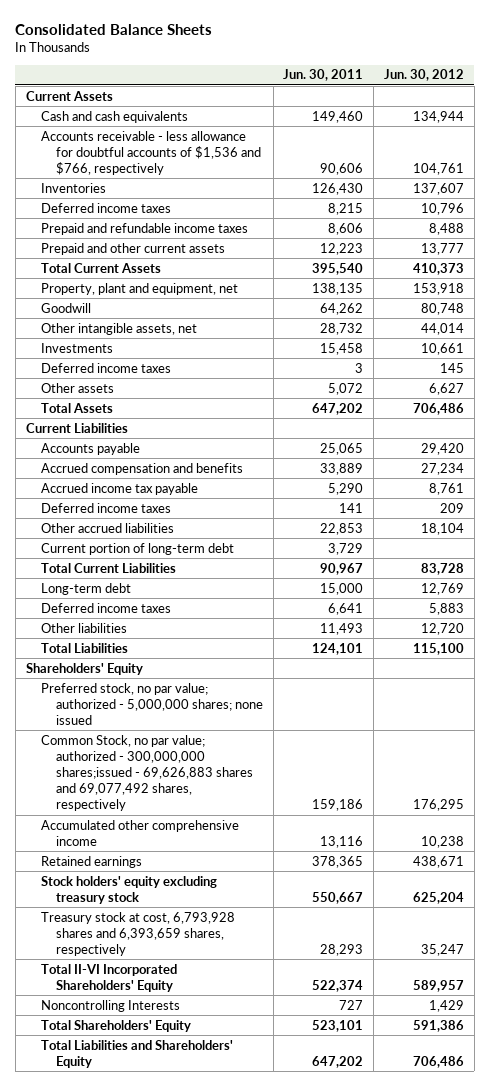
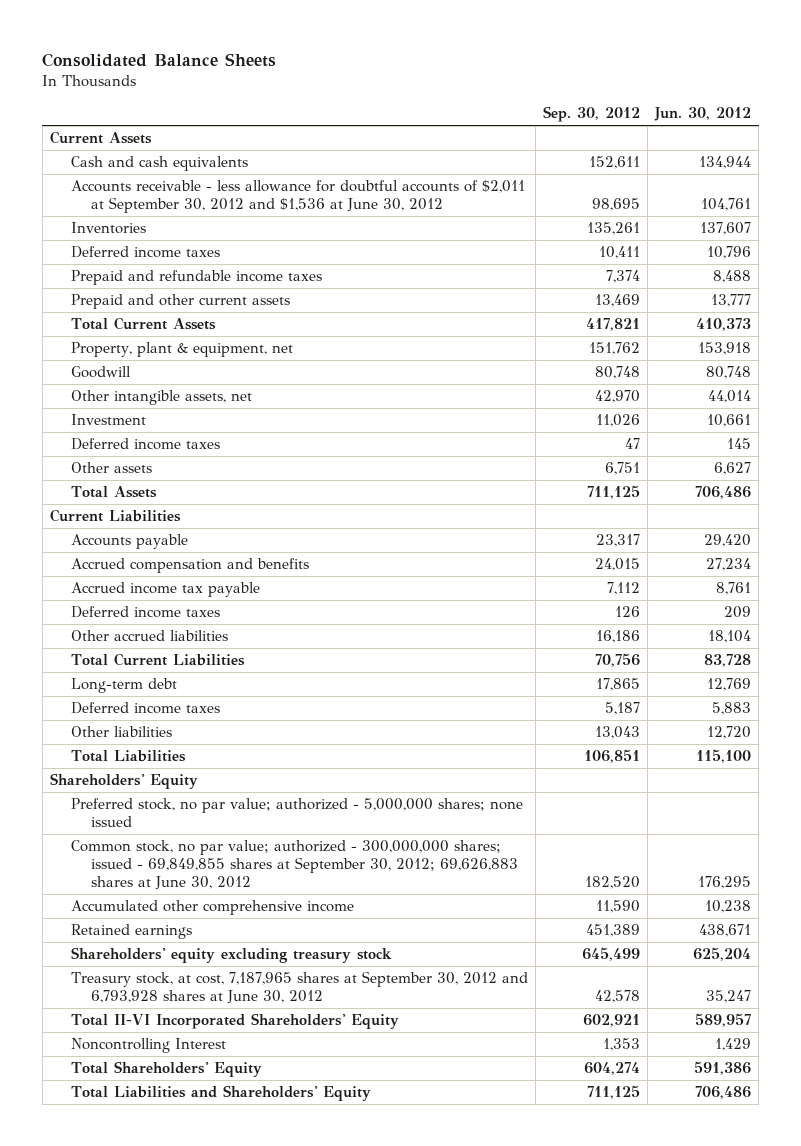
- | Jun. 30, 2011 | Jun. 30, 2012
+ | Sep. 30, 2012 | Jun. 30, 2012
- Accounts receivable - less allowance for doubtful accounts of $1,536 and $766, respectively | 90,606 | 104,761
+ Accounts receivable - less allowance for doubtful accounts of $2,011 at September 30, 2012 and $1,536 at June 30, 2012 | 98,695 | 104,761
- Property, plant and equipment, net | 138,135 | 153,918
+ Property, plant & equipment, net | 151,762 | 153,918
- Investments | 15,458 | 10,661
+ Investment | 11,026 | 10,661
- Current portion of long-term debt | 3,729 |
- Common Stock, no par value; authorized - 300,000,000 shares;issued - 69,626,883 shares and 69,077,492 shares, respectively | 159,186 | 176,295
+ Common stock, no par value; authorized - 300,000,000 shares; issued - 69,849,855 shares at September 30, 2012; 69,626,883 shares at June 30, 2012 | 182,520 | 176,295
- Stock holders' equity excluding treasury stock | 550,667 | 625,204
- Treasury stock at cost, 6,793,928 shares and 6,393,659 shares, respectively | 28,293 | 35,247
+ Shareholders' equity excluding treasury stock | 645,499 | 625,204
+ Treasury stock, at cost, 7,187,965 shares at September 30, 2012 and 6,793,928 shares at June 30, 2012 | 42,578 | 35,247
- Noncontrolling Interests | 727 | 1,429
+ Noncontrolling Interest | 1,353 | 1,429

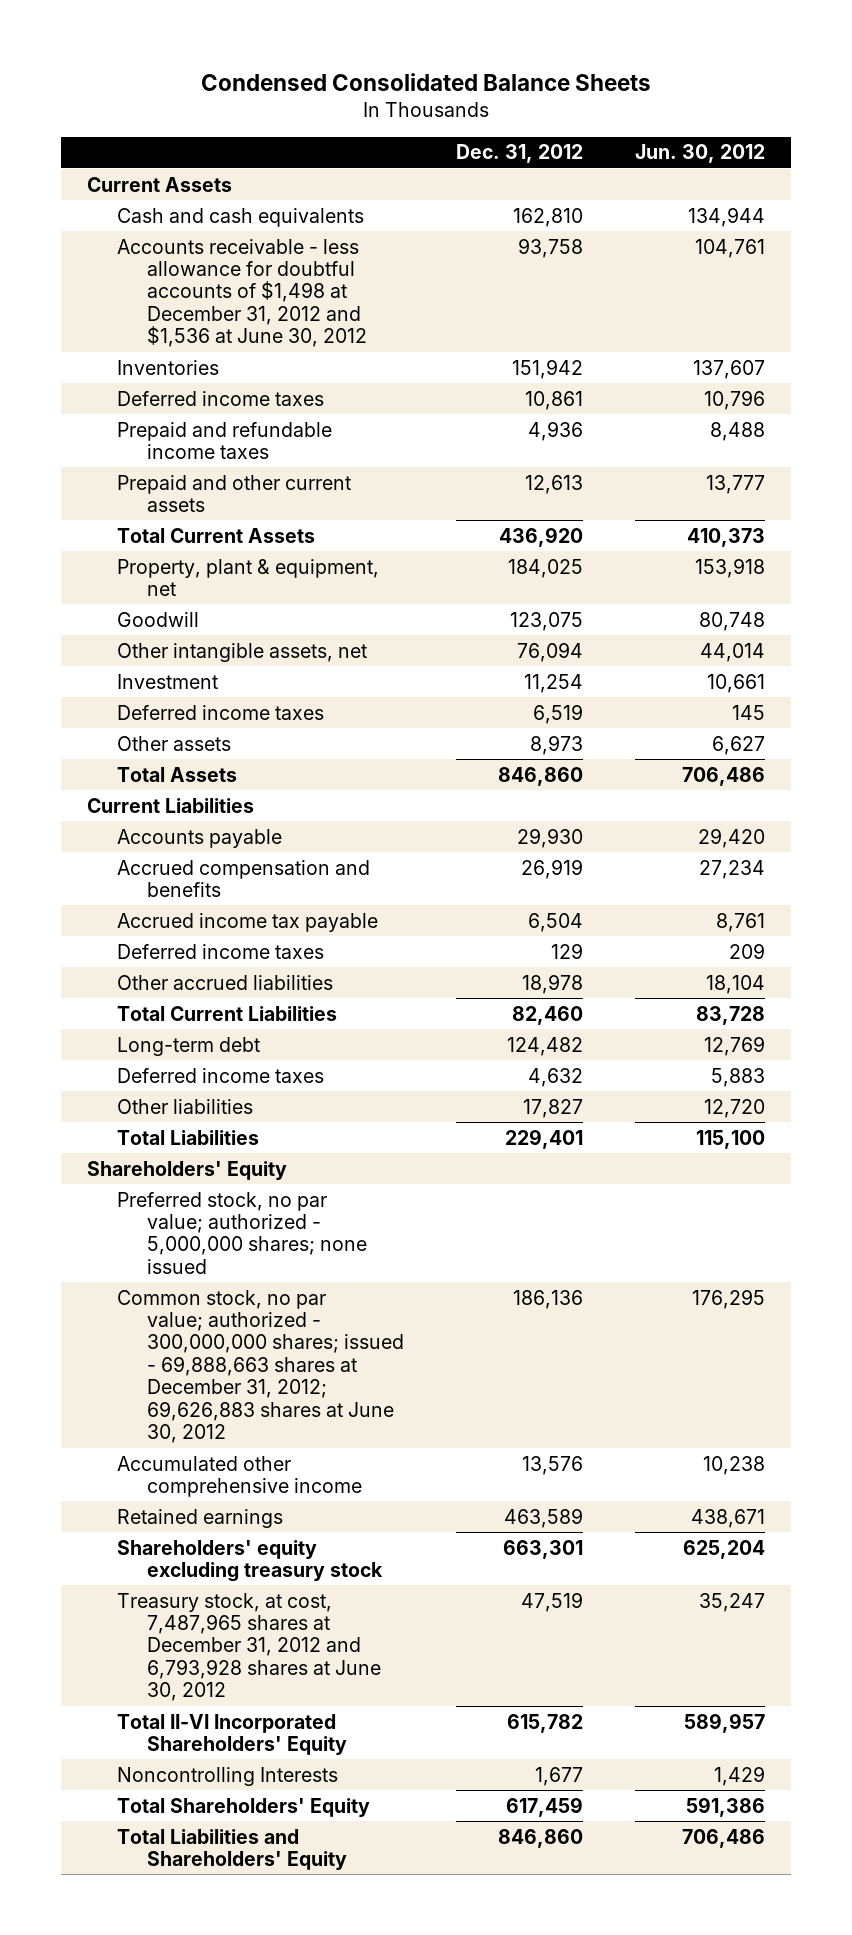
- Consolidated Balance Sheets
+ Condensed Consolidated Balance Sheets
- | Sep. 30, 2012 | Jun. 30, 2012
+ | Dec. 31, 2012 | Jun. 30, 2012
- Accounts receivable - less allowance for doubtful accounts of $2,011 at September 30, 2012 and $1,536 at June 30, 2012 | 98,695 | 104,761
+ Accounts receivable - less allowance for doubtful accounts of $1,498 at December 31, 2012 and $1,536 at June 30, 2012 | 93,758 | 104,761
- Common stock, no par value; authorized - 300,000,000 shares; issued - 69,849,855 shares at September 30, 2012; 69,626,883 shares at June 30, 2012 | 182,520 | 176,295
+ Common stock, no par value; authorized - 300,000,000 shares; issued - 69,888,663 shares at December 31, 2012; 69,626,883 shares at June 30, 2012 | 186,136 | 176,295
- Treasury stock, at cost, 7,187,965 shares at September 30, 2012 and 6,793,928 shares at June 30, 2012 | 42,578 | 35,247
+ Treasury stock, at cost, 7,487,965 shares at December 31, 2012 and 6,793,928 shares at June 30, 2012 | 47,519 | 35,247
- Noncontrolling Interest | 1,353 | 1,429
+ Noncontrolling Interests | 1,677 | 1,429

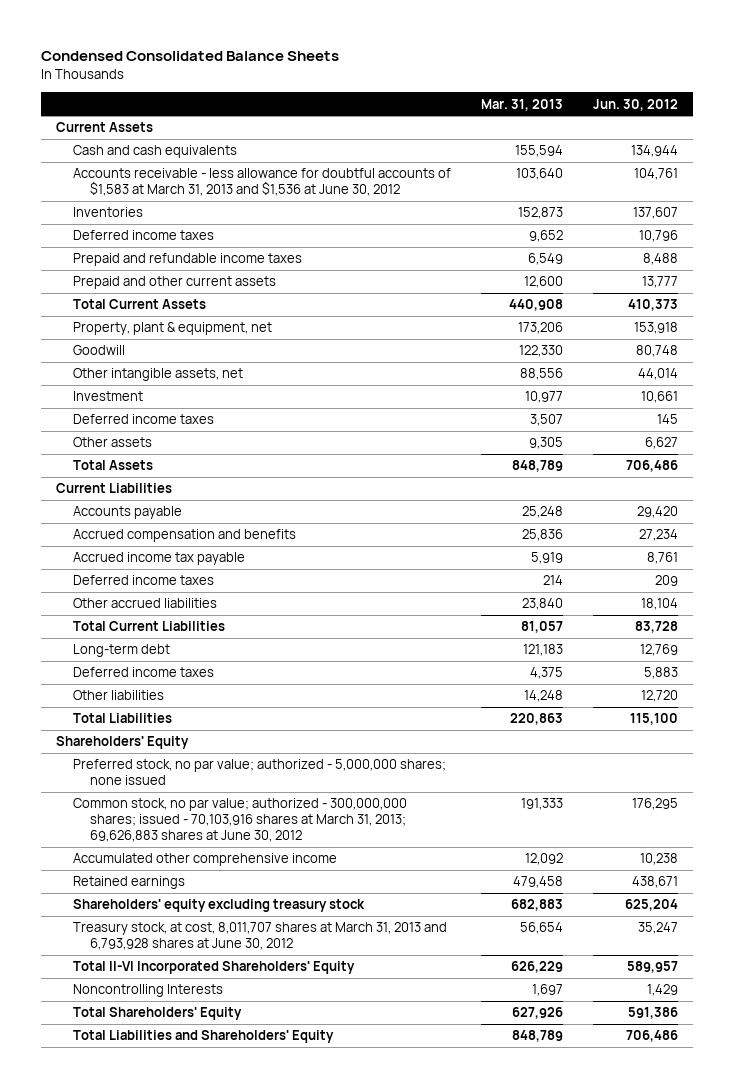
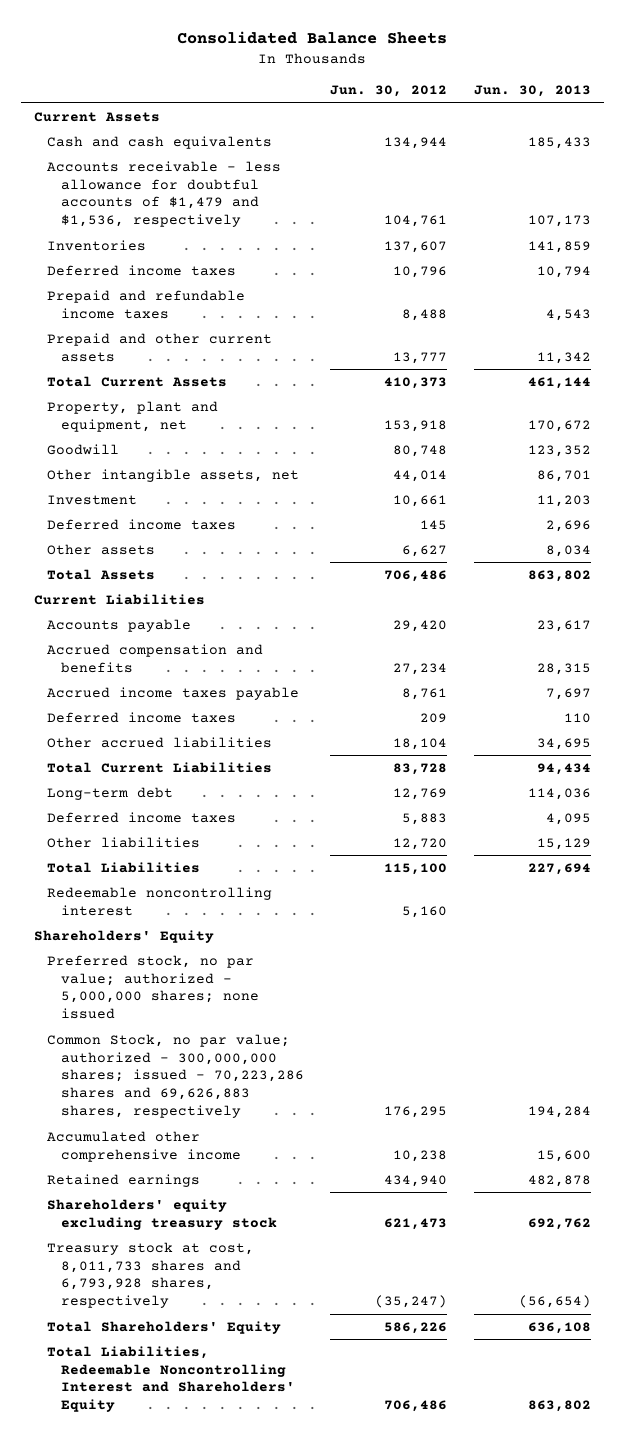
- Condensed Consolidated Balance Sheets
+ Consolidated Balance Sheets
- | Mar. 31, 2013 | Jun. 30, 2012
+ | Jun. 30, 2012 | Jun. 30, 2013
- Accounts receivable - less allowance for doubtful accounts of $1,583 at March 31, 2013 and $1,536 at June 30, 2012 | 103,640 | 104,761
+ Accounts receivable - less allowance for doubtful accounts of $1,479 and $1,536, respectively | 104,761 | 107,173
- Property, plant & equipment, net | 173,206 | 153,918
+ Property, plant and equipment, net | 153,918 | 170,672
- Accrued income tax payable | 5,919 | 8,761
+ Accrued income taxes payable | 8,761 | 7,697
+ Redeemable noncontrolling interest | 5,160 |
- Common stock, no par value; authorized - 300,000,000 shares; issued - 70,103,916 shares at March 31, 2013; 69,626,883 shares at June 30, 2012 | 191,333 | 176,295
+ Common Stock, no par value; authorized - 300,000,000 shares; issued - 70,223,286 shares and 69,626,883 shares, respectively | 176,295 | 194,284
- Retained earnings | 479,458 | 438,671
- Shareholders' equity excluding treasury stock | 682,883 | 625,204
- Treasury stock, at cost, 8,011,707 shares at March 31, 2013 and 6,793,928 shares at June 30, 2012 | 56,654 | 35,247
- Total II-VI Incorporated Shareholders' Equity | 626,229 | 589,957
- Noncontrolling Interests | 1,697 | 1,429
- Total Shareholders' Equity | 627,926 | 591,386
- Total Liabilities and Shareholders' Equity | 848,789 | 706,486
+ Retained earnings | 434,940 | 482,878
+ Shareholders' equity excluding treasury stock | 621,473 | 692,762
+ Treasury stock at cost, 8,011,733 shares and 6,793,928 shares, respectively | (35,247) | (56,654)
+ Total Shareholders' Equity | 586,226 | 636,108
+ Total Liabilities, Redeemable Noncontrolling Interest and Shareholders' Equity | 706,486 | 863,802

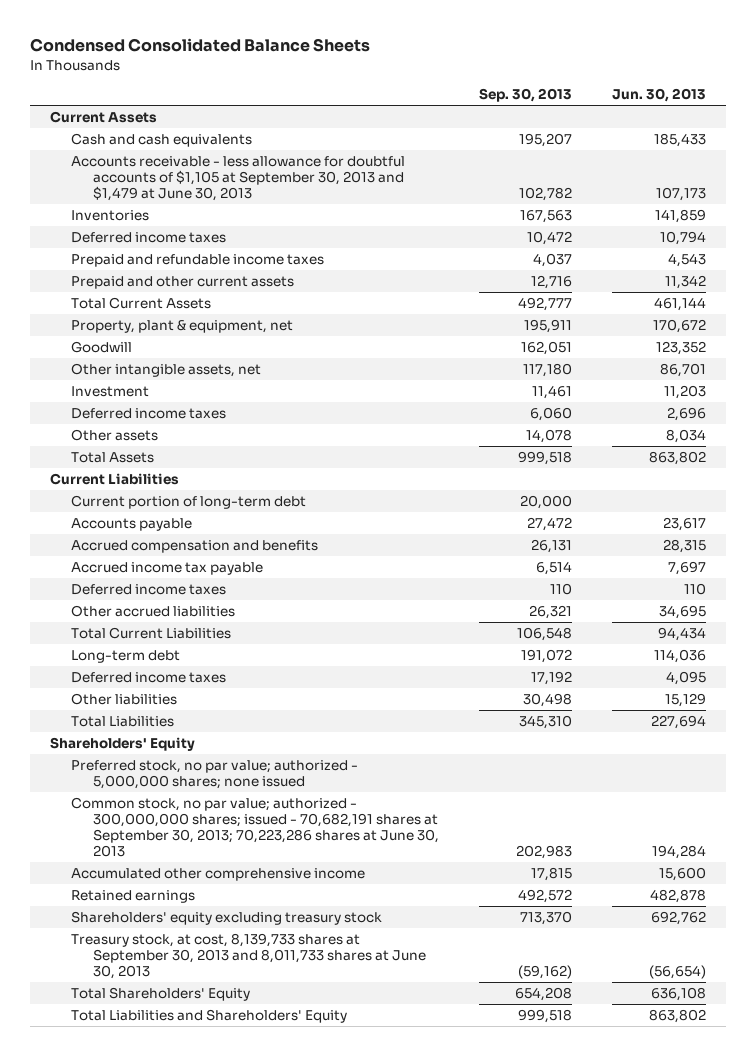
- Consolidated Balance Sheets
+ Condensed Consolidated Balance Sheets
- | Jun. 30, 2012 | Jun. 30, 2013
+ | Sep. 30, 2013 | Jun. 30, 2013
- Accounts receivable - less allowance for doubtful accounts of $1,479 and $1,536, respectively | 104,761 | 107,173
+ Accounts receivable - less allowance for doubtful accounts of $1,105 at September 30, 2013 and $1,479 at June 30, 2013 | 102,782 | 107,173
- Property, plant and equipment, net | 153,918 | 170,672
+ Property, plant & equipment, net | 195,911 | 170,672
+ Current portion of long-term debt | 20,000 |
- Accrued income taxes payable | 8,761 | 7,697
+ Accrued income tax payable | 6,514 | 7,697
- Redeemable noncontrolling interest | 5,160 |
- Common Stock, no par value; authorized - 300,000,000 shares; issued - 70,223,286 shares and 69,626,883 shares, respectively | 176,295 | 194,284
+ Common stock, no par value; authorized - 300,000,000 shares; issued - 70,682,191 shares at September 30, 2013; 70,223,286 shares at June 30, 2013 | 202,983 | 194,284
- Treasury stock at cost, 8,011,733 shares and 6,793,928 shares, respectively | (35,247) | (56,654)
+ Treasury stock, at cost, 8,139,733 shares at September 30, 2013 and 8,011,733 shares at June 30, 2013 | (59,162) | (56,654)
- Total Liabilities, Redeemable Noncontrolling Interest and Shareholders' Equity | 706,486 | 863,802
+ Total Liabilities and Shareholders' Equity | 999,518 | 863,802

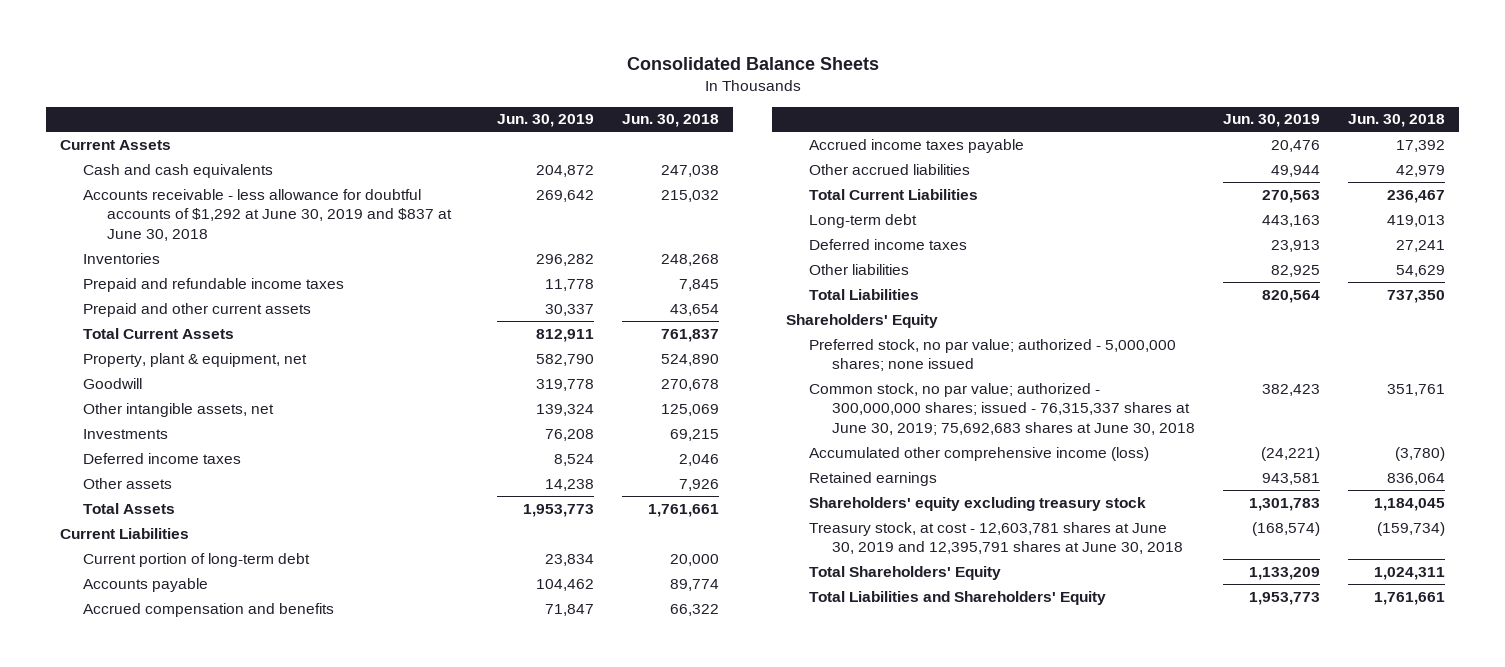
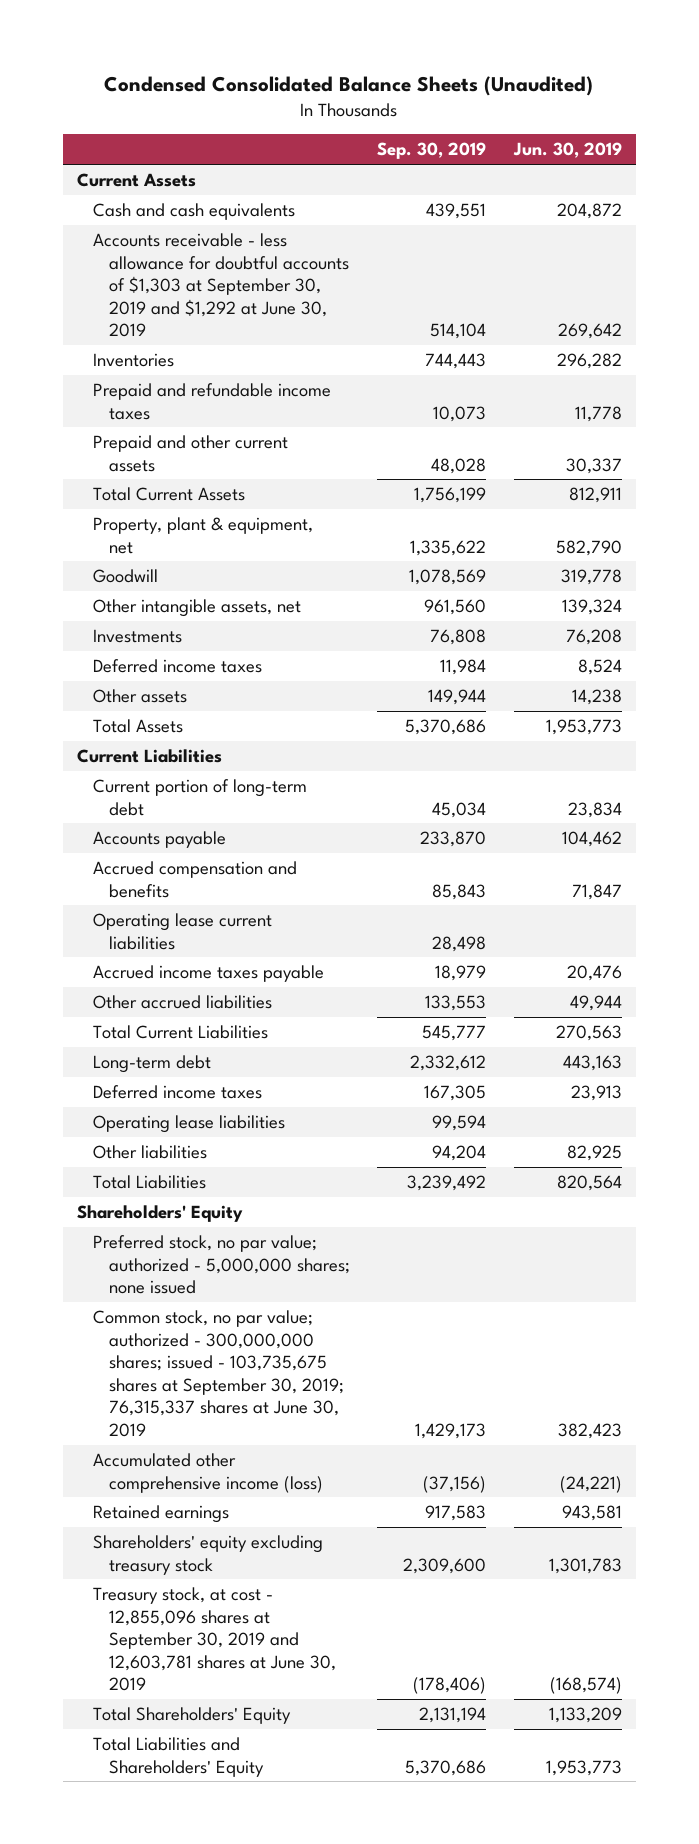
- Consolidated Balance Sheets
+ Condensed Consolidated Balance Sheets (Unaudited)
- | Jun. 30, 2019 | Jun. 30, 2018
+ | Sep. 30, 2019 | Jun. 30, 2019
- Accounts receivable - less allowance for doubtful accounts of $1,292 at June 30, 2019 and $837 at June 30, 2018 | 269,642 | 215,032
+ Accounts receivable - less allowance for doubtful accounts of $1,303 at September 30, 2019 and $1,292 at June 30, 2019 | 514,104 | 269,642
+ Operating lease current liabilities | 28,498 |
+ Operating lease liabilities | 99,594 |
- Common stock, no par value; authorized - 300,000,000 shares; issued - 76,315,337 shares at June 30, 2019; 75,692,683 shares at June 30, 2018 | 382,423 | 351,761
+ Common stock, no par value; authorized - 300,000,000 shares; issued - 103,735,675 shares at September 30, 2019; 76,315,337 shares at June 30, 2019 | 1,429,173 | 382,423
- Treasury stock, at cost - 12,603,781 shares at June 30, 2019 and 12,395,791 shares at June 30, 2018 | (168,574) | (159,734)
+ Treasury stock, at cost - 12,855,096 shares at September 30, 2019 and 12,603,781 shares at June 30, 2019 | (178,406) | (168,574)

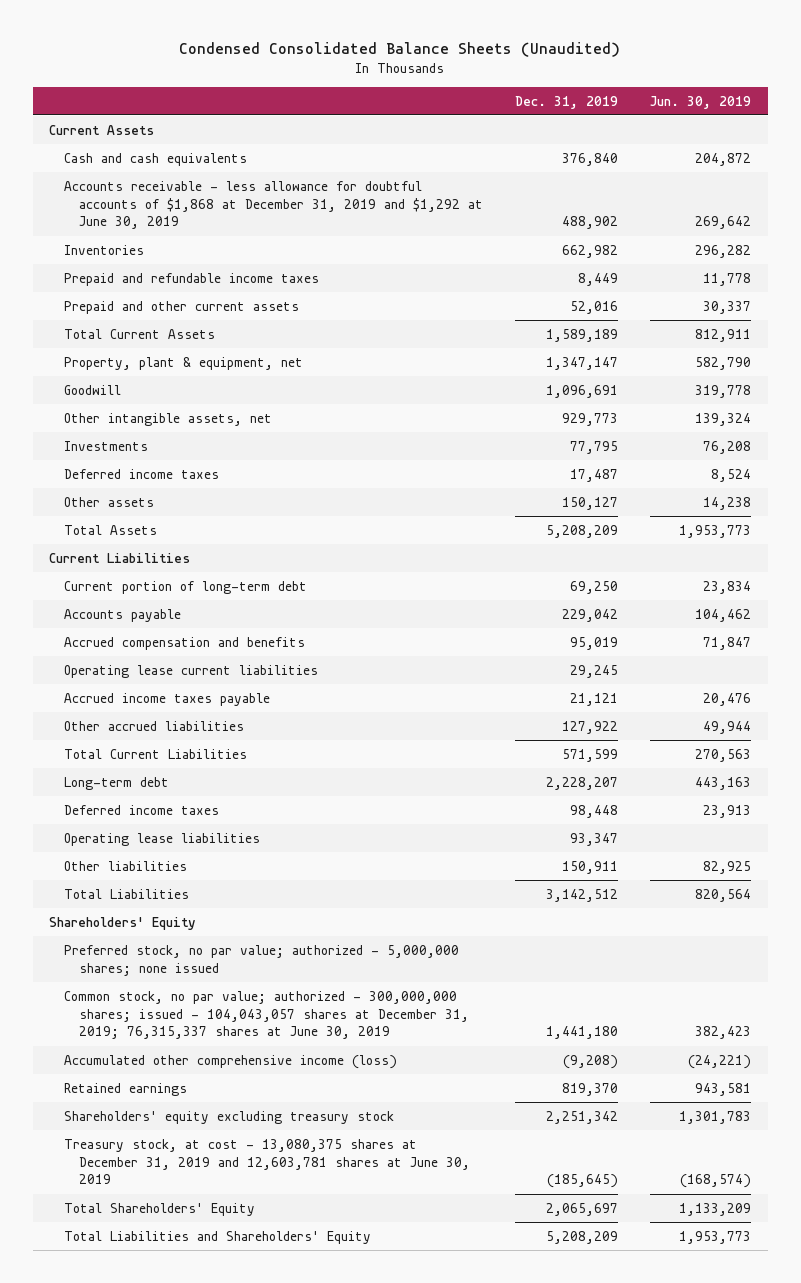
- | Sep. 30, 2019 | Jun. 30, 2019
+ | Dec. 31, 2019 | Jun. 30, 2019
- Accounts receivable - less allowance for doubtful accounts of $1,303 at September 30, 2019 and $1,292 at June 30, 2019 | 514,104 | 269,642
+ Accounts receivable - less allowance for doubtful accounts of $1,868 at December 31, 2019 and $1,292 at June 30, 2019 | 488,902 | 269,642
- Common stock, no par value; authorized - 300,000,000 shares; issued - 103,735,675 shares at September 30, 2019; 76,315,337 shares at June 30, 2019 | 1,429,173 | 382,423
+ Common stock, no par value; authorized - 300,000,000 shares; issued - 104,043,057 shares at December 31, 2019; 76,315,337 shares at June 30, 2019 | 1,441,180 | 382,423
- Treasury stock, at cost - 12,855,096 shares at September 30, 2019 and 12,603,781 shares at June 30, 2019 | (178,406) | (168,574)
+ Treasury stock, at cost - 13,080,375 shares at December 31, 2019 and 12,603,781 shares at June 30, 2019 | (185,645) | (168,574)

